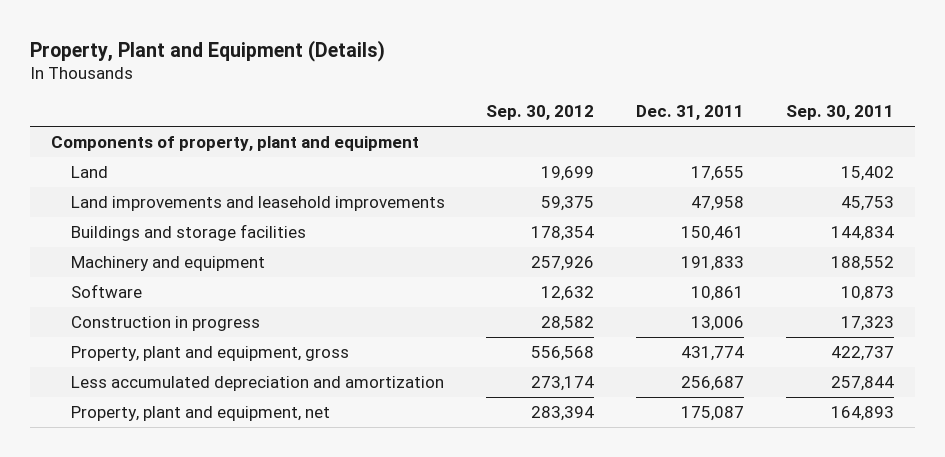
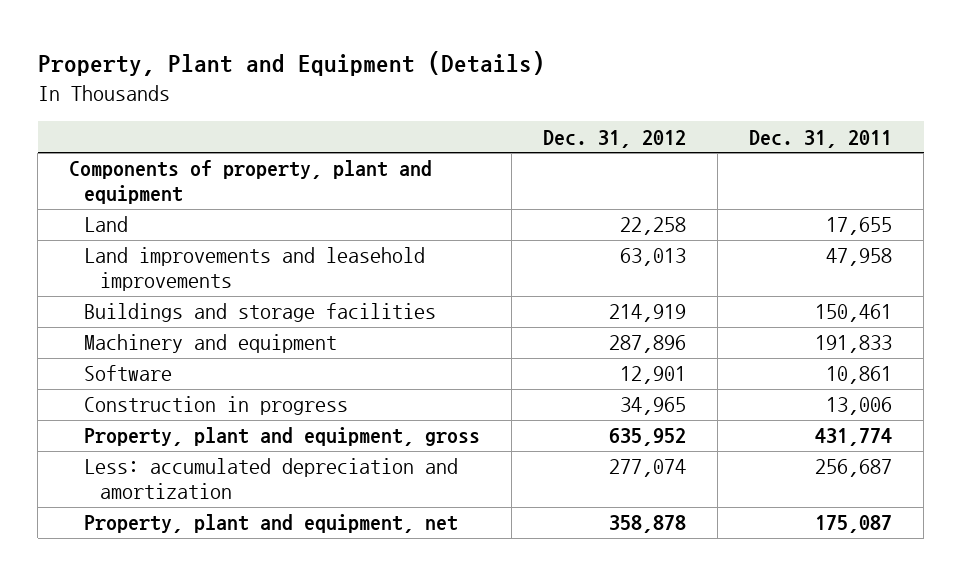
- | Sep. 30, 2012 | Dec. 31, 2011 | Sep. 30, 2011
+ | Dec. 31, 2012 | Dec. 31, 2011
- Less accumulated depreciation and amortization | 273,174 | 256,687 | 257,844
+ Less: accumulated depreciation and amortization | 277,074 | 256,687

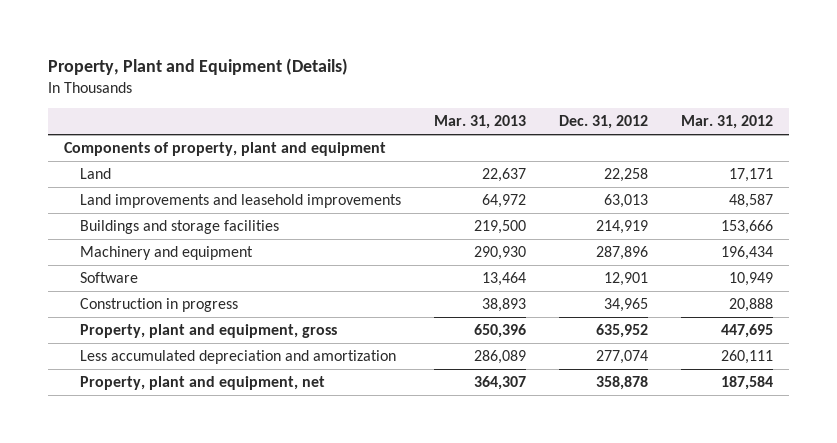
- | Dec. 31, 2012 | Dec. 31, 2011
+ | Mar. 31, 2013 | Dec. 31, 2012 | Mar. 31, 2012
- Less: accumulated depreciation and amortization | 277,074 | 256,687
+ Less accumulated depreciation and amortization | 286,089 | 277,074 | 260,111

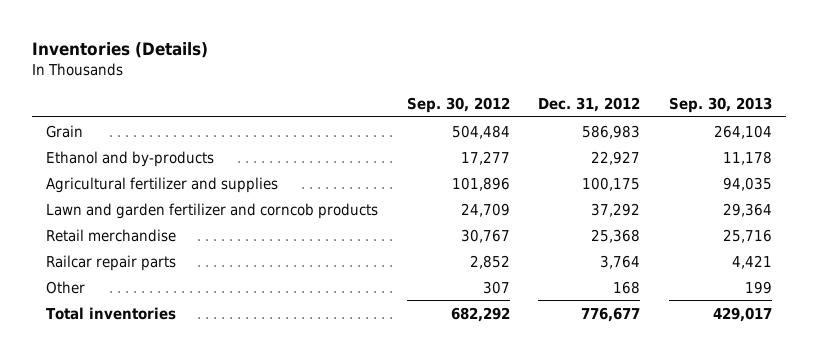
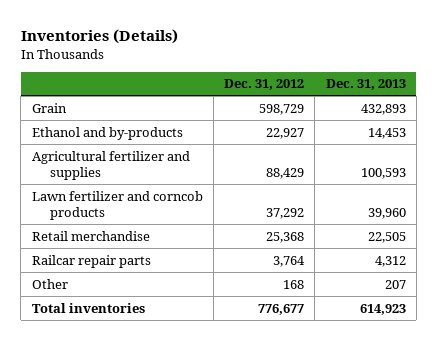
- | Sep. 30, 2012 | Dec. 31, 2012 | Sep. 30, 2013
+ | Dec. 31, 2012 | Dec. 31, 2013
- Grain | 504,484 | 586,983 | 264,104
+ Grain | 598,729 | 432,893
- Agricultural fertilizer and supplies | 101,896 | 100,175 | 94,035
- Lawn and garden fertilizer and corncob products | 24,709 | 37,292 | 29,364
+ Agricultural fertilizer and supplies | 88,429 | 100,593
+ Lawn fertilizer and corncob products | 37,292 | 39,960

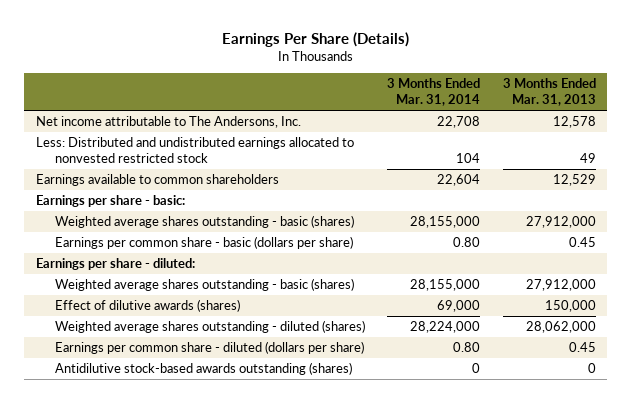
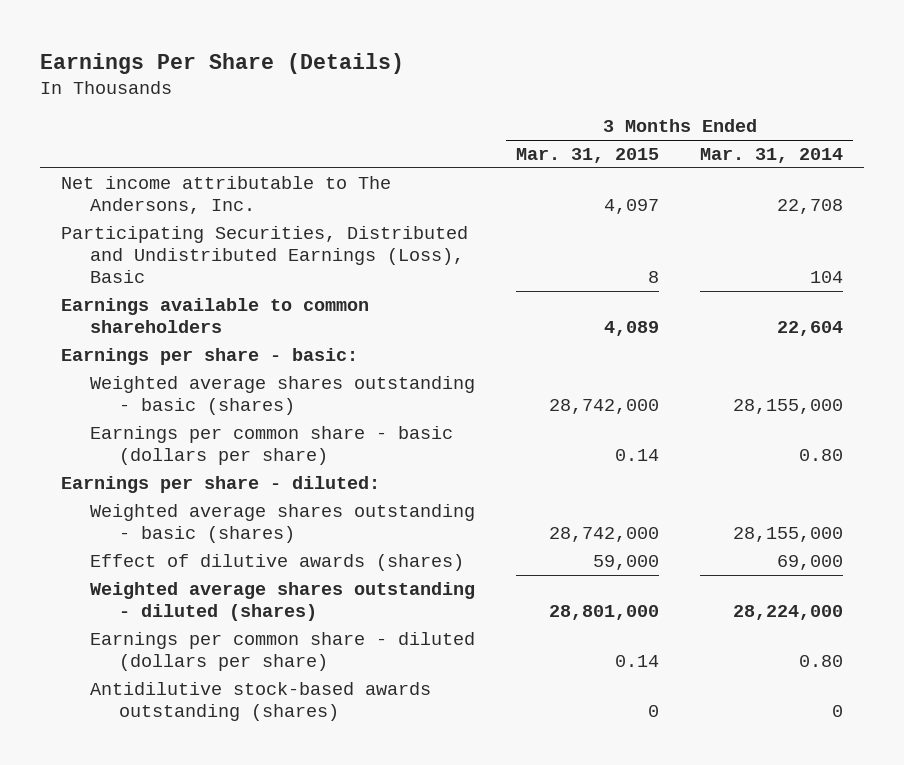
- | 3 Months Ended Mar. 31, 2014 | 3 Months Ended Mar. 31, 2013
+ | 3 Months Ended Mar. 31, 2015 | 3 Months Ended Mar. 31, 2014
- Less: Distributed and undistributed earnings allocated to nonvested restricted stock | 104 | 49
+ Participating Securities, Distributed and Undistributed Earnings (Loss), Basic | 8 | 104

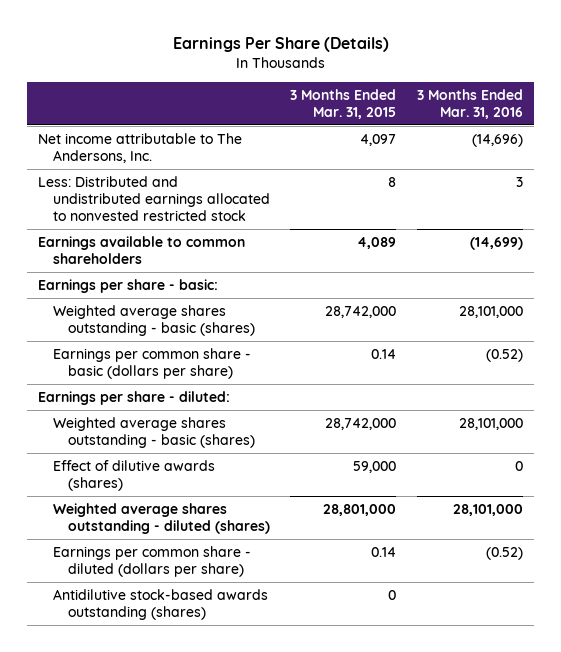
- | 3 Months Ended Mar. 31, 2015 | 3 Months Ended Mar. 31, 2014
+ | 3 Months Ended Mar. 31, 2015 | 3 Months Ended Mar. 31, 2016
- Participating Securities, Distributed and Undistributed Earnings (Loss), Basic | 8 | 104
+ Less: Distributed and undistributed earnings allocated to nonvested restricted stock | 8 | 3

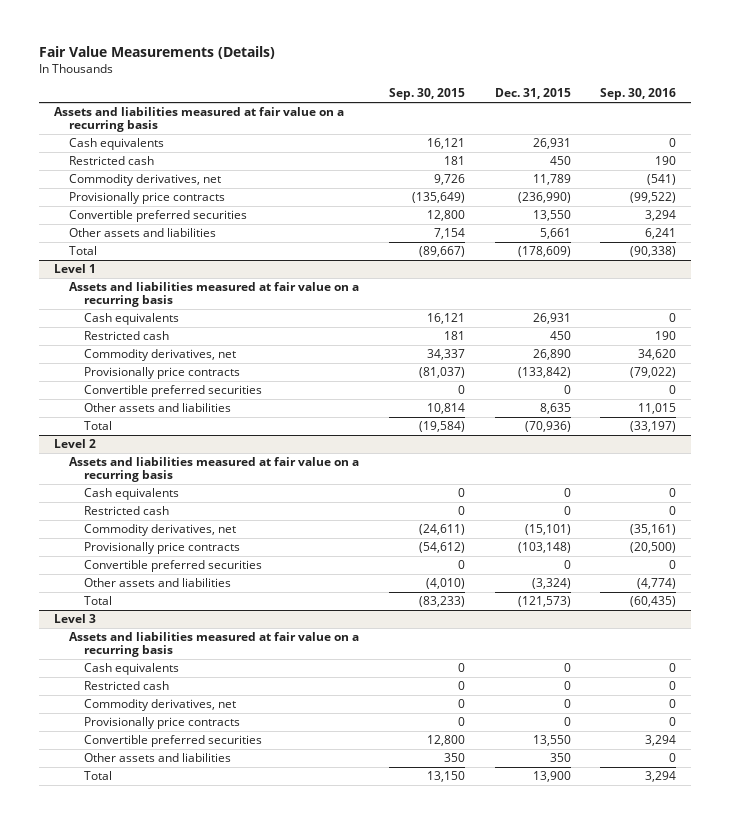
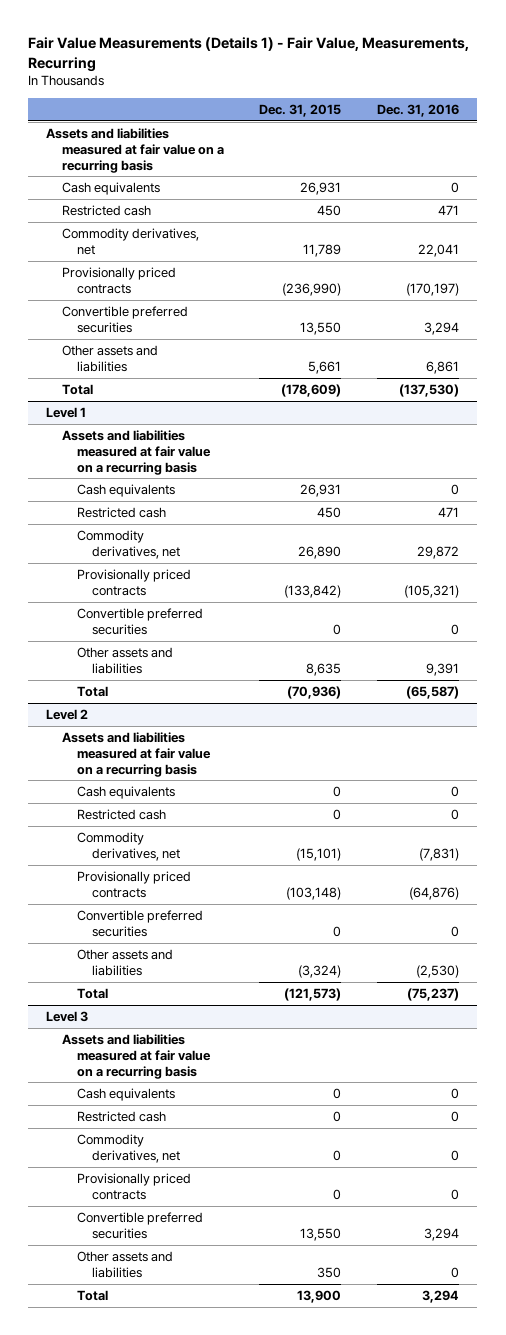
- Fair Value Measurements (Details)
+ Fair Value Measurements (Details 1) - Fair Value, Measurements, Recurring
- | Sep. 30, 2015 | Dec. 31, 2015 | Sep. 30, 2016
+ | Dec. 31, 2015 | Dec. 31, 2016
- Provisionally price contracts | (135,649) | (236,990) | (99,522)
+ Provisionally priced contracts | (236,990) | (170,197)
@ Level 1
- Provisionally price contracts | (81,037) | (133,842) | (79,022)
+ Provisionally priced contracts | (133,842) | (105,321)
@ Level 2
- Provisionally price contracts | (54,612) | (103,148) | (20,500)
+ Provisionally priced contracts | (103,148) | (64,876)
@ Level 3
- Provisionally price contracts | 0 | 0 | 0
+ Provisionally priced contracts | 0 | 0

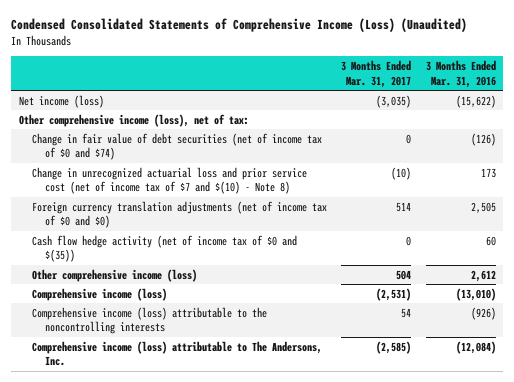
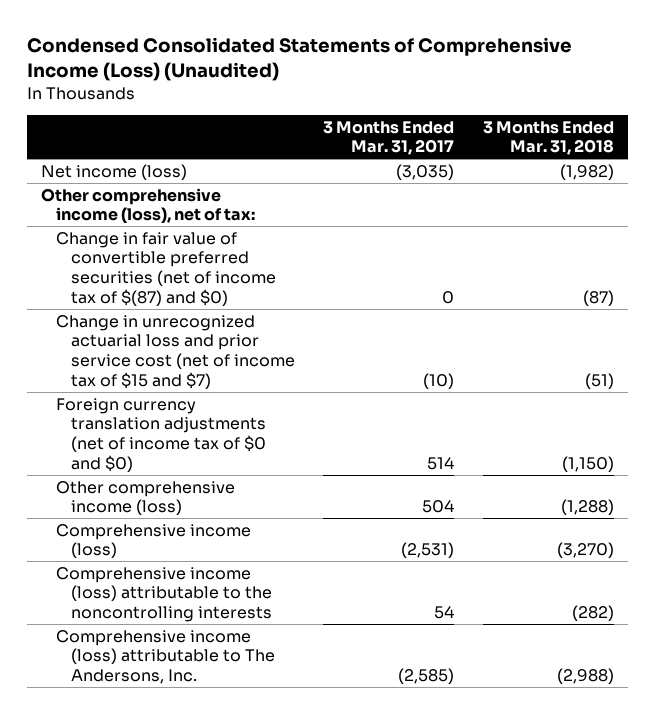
- | 3 Months Ended Mar. 31, 2017 | 3 Months Ended Mar. 31, 2016
+ | 3 Months Ended Mar. 31, 2017 | 3 Months Ended Mar. 31, 2018
- Change in fair value of debt securities (net of income tax of $0 and $74) | 0 | (126)
- Change in unrecognized actuarial loss and prior service cost (net of income tax of $7 and $(10) - Note 8) | (10) | 173
+ Change in fair value of convertible preferred securities (net of income tax of $(87) and $0) | 0 | (87)
+ Change in unrecognized actuarial loss and prior service cost (net of income tax of $15 and $7) | (10) | (51)
- Cash flow hedge activity (net of income tax of $0 and $(35)) | 0 | 60

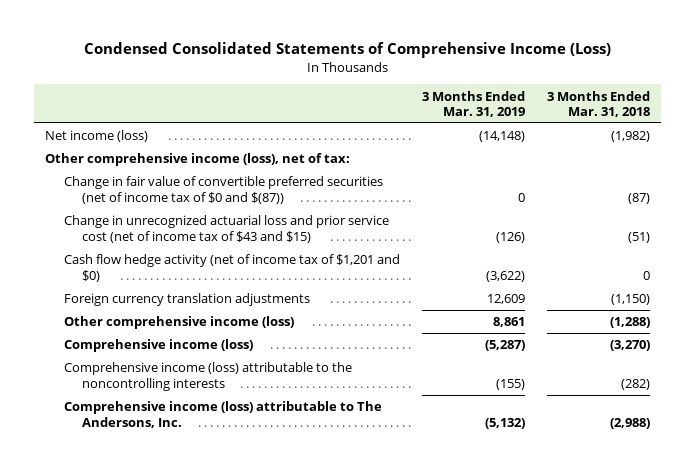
- Condensed Consolidated Statements of Comprehensive Income (Loss) (Unaudited)
+ Condensed Consolidated Statements of Comprehensive Income (Loss)
- | 3 Months Ended Mar. 31, 2017 | 3 Months Ended Mar. 31, 2018
+ | 3 Months Ended Mar. 31, 2019 | 3 Months Ended Mar. 31, 2018
- Change in fair value of convertible preferred securities (net of income tax of $(87) and $0) | 0 | (87)
- Change in unrecognized actuarial loss and prior service cost (net of income tax of $15 and $7) | (10) | (51)
- Foreign currency translation adjustments (net of income tax of $0 and $0) | 514 | (1,150)
+ Change in fair value of convertible preferred securities (net of income tax of $0 and $(87)) | 0 | (87)
+ Change in unrecognized actuarial loss and prior service cost (net of income tax of $43 and $15) | (126) | (51)
+ Cash flow hedge activity (net of income tax of $1,201 and $0) | (3,622) | 0
+ Foreign currency translation adjustments | 12,609 | (1,150)

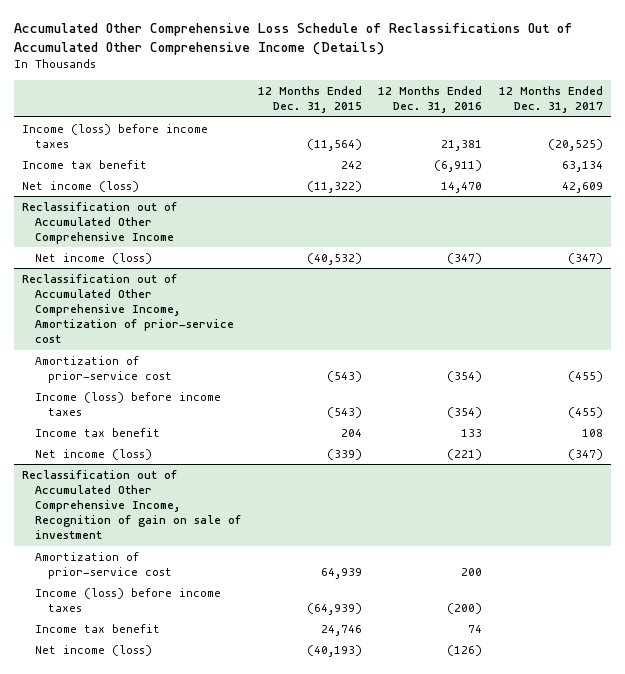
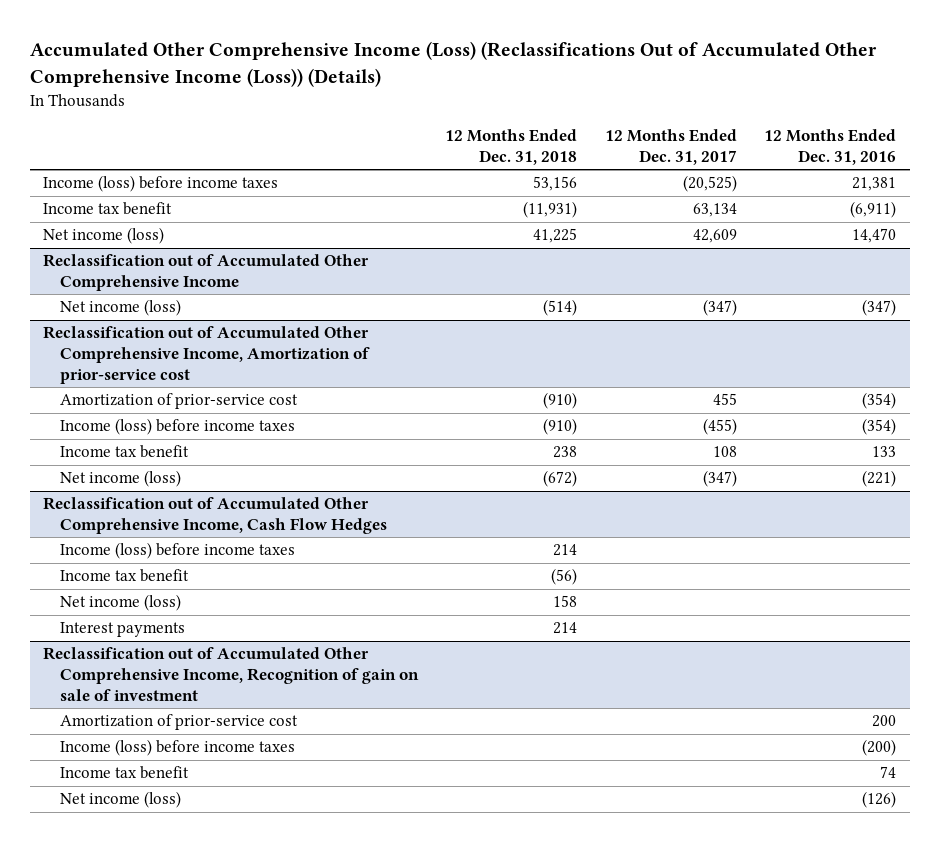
- Accumulated Other Comprehensive Loss Schedule of Reclassifications Out of Accumulated Other Comprehensive Income (Details)
+ Accumulated Other Comprehensive Income (Loss) (Reclassifications Out of Accumulated Other Comprehensive Income (Loss)) (Details)
- | 12 Months Ended Dec. 31, 2015 | 12 Months Ended Dec. 31, 2016 | 12 Months Ended Dec. 31, 2017
+ | 12 Months Ended Dec. 31, 2018 | 12 Months Ended Dec. 31, 2017 | 12 Months Ended Dec. 31, 2016
@ Reclassification out of Accumulated Other Comprehensive Income, Amortization of prior-service cost
- Amortization of prior-service cost | (543) | (354) | (455)
+ Amortization of prior-service cost | (910) | 455 | (354)
+ Reclassification out of Accumulated Other Comprehensive Income, Cash Flow Hedges
+ Income (loss) before income taxes | 214 | |
+ Income tax benefit | (56) | |
+ Net income (loss) | 158 | |
+ Interest payments | 214 | |

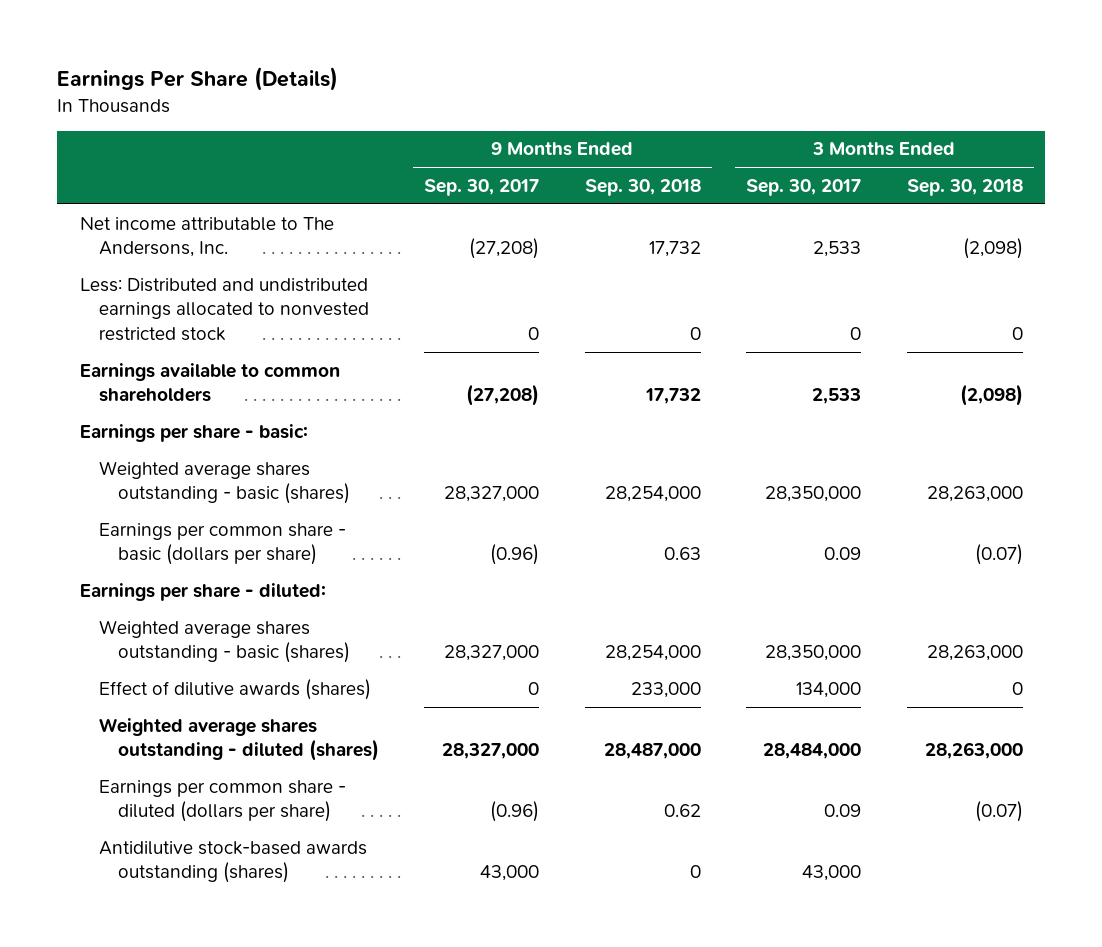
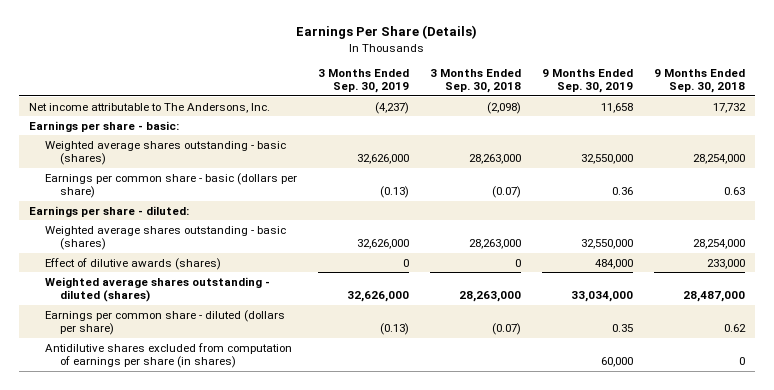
- | 9 Months Ended Sep. 30, 2017 | 9 Months Ended Sep. 30, 2018 | 3 Months Ended Sep. 30, 2017 | 3 Months Ended Sep. 30, 2018
+ | 3 Months Ended Sep. 30, 2019 | 3 Months Ended Sep. 30, 2018 | 9 Months Ended Sep. 30, 2019 | 9 Months Ended Sep. 30, 2018
- Less: Distributed and undistributed earnings allocated to nonvested restricted stock | 0 | 0 | 0 | 0
- Earnings available to common shareholders | (27,208) | 17,732 | 2,533 | (2,098)
- Antidilutive stock-based awards outstanding (shares) | 43,000 | 0 | 43,000 |
+ Antidilutive shares excluded from computation of earnings per share (in shares) | | | 60,000 | 0

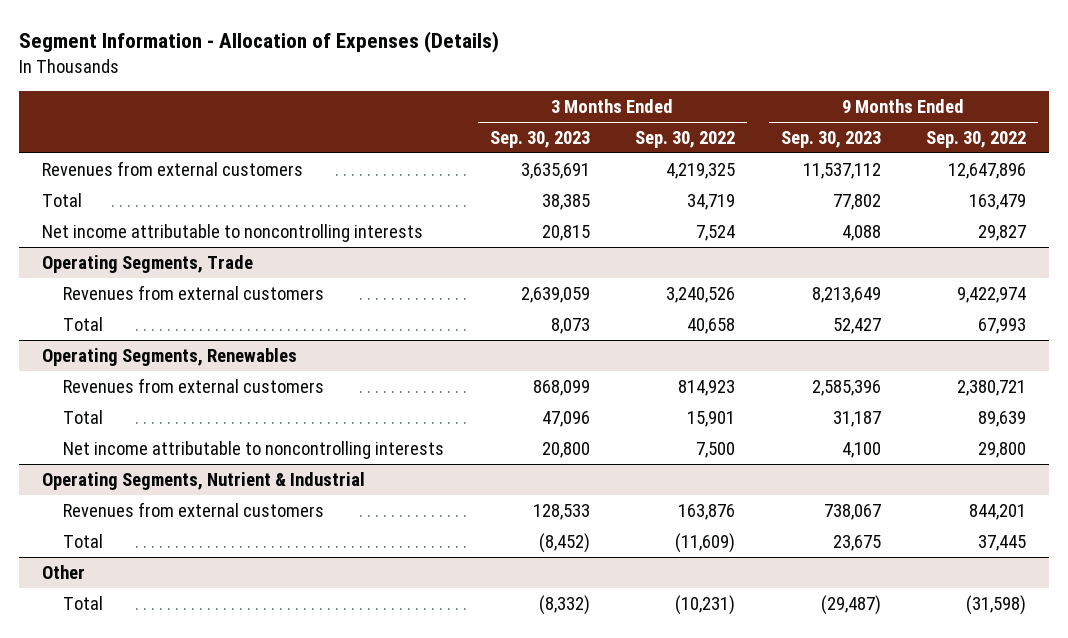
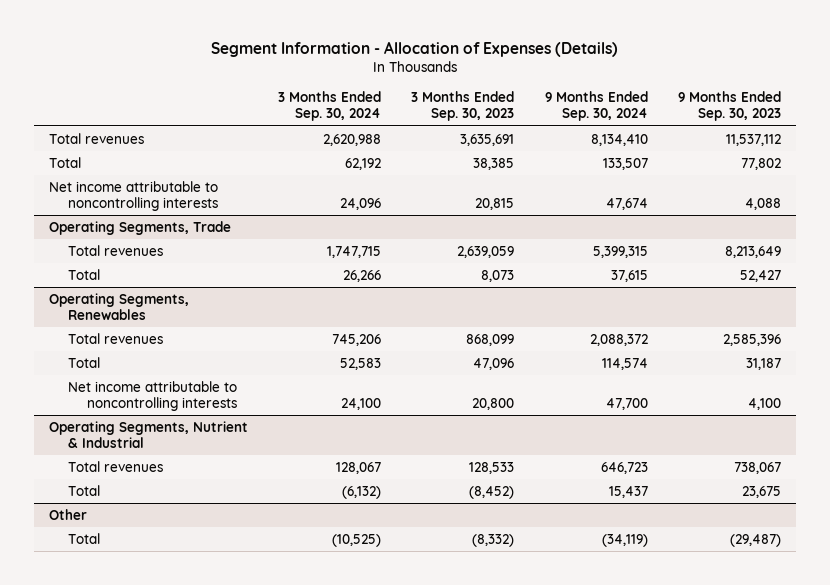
- | 3 Months Ended Sep. 30, 2023 | 3 Months Ended Sep. 30, 2022 | 9 Months Ended Sep. 30, 2023 | 9 Months Ended Sep. 30, 2022
+ | 3 Months Ended Sep. 30, 2024 | 3 Months Ended Sep. 30, 2023 | 9 Months Ended Sep. 30, 2024 | 9 Months Ended Sep. 30, 2023
- Revenues from external customers | 3,635,691 | 4,219,325 | 11,537,112 | 12,647,896
+ Total revenues | 2,620,988 | 3,635,691 | 8,134,410 | 11,537,112
@ Operating Segments, Trade
- Revenues from external customers | 2,639,059 | 3,240,526 | 8,213,649 | 9,422,974
+ Total revenues | 1,747,715 | 2,639,059 | 5,399,315 | 8,213,649
@ Operating Segments, Renewables
- Revenues from external customers | 868,099 | 814,923 | 2,585,396 | 2,380,721
+ Total revenues | 745,206 | 868,099 | 2,088,372 | 2,585,396
@ Operating Segments, Nutrient & Industrial
- Revenues from external customers | 128,533 | 163,876 | 738,067 | 844,201
+ Total revenues | 128,067 | 128,533 | 646,723 | 738,067

